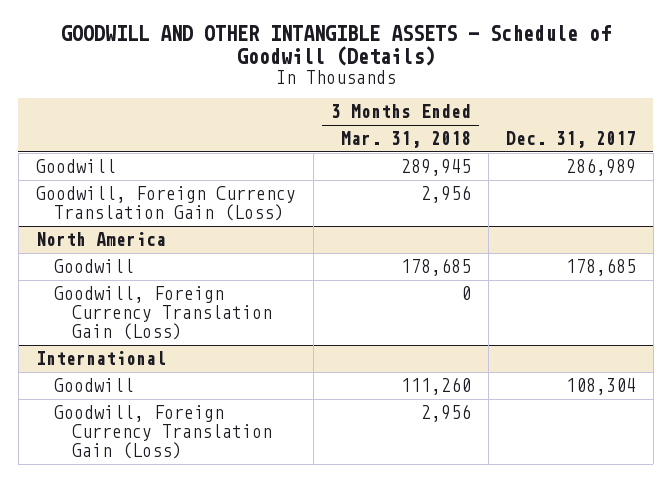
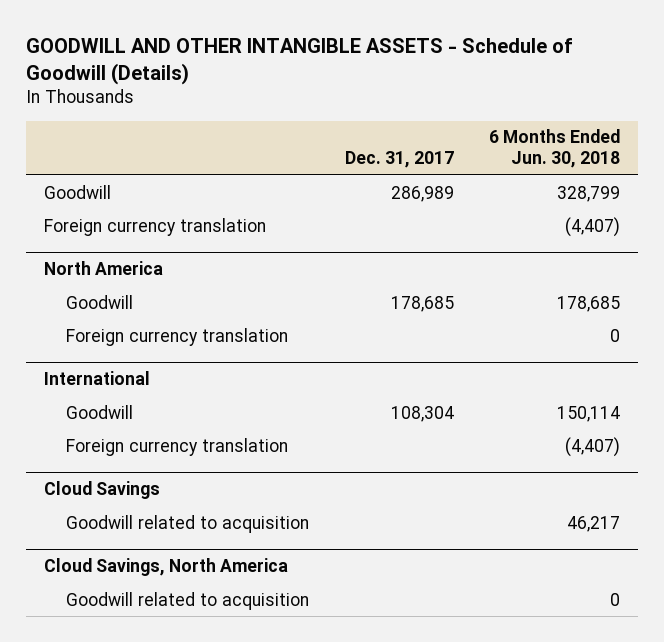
- | 3 Months Ended Mar. 31, 2018 | Dec. 31, 2017
+ | Dec. 31, 2017 | 6 Months Ended Jun. 30, 2018
- Goodwill, Foreign Currency Translation Gain (Loss) | 2,956 |
+ Foreign currency translation | | (4,407)
@ North America
- Goodwill, Foreign Currency Translation Gain (Loss) | 0 |
+ Foreign currency translation | | 0
@ International
- Goodwill, Foreign Currency Translation Gain (Loss) | 2,956 |
+ Foreign currency translation | | (4,407)
+ Cloud Savings
+ Goodwill related to acquisition | | 46,217
+ Cloud Savings, North America
+ Goodwill related to acquisition | | 0

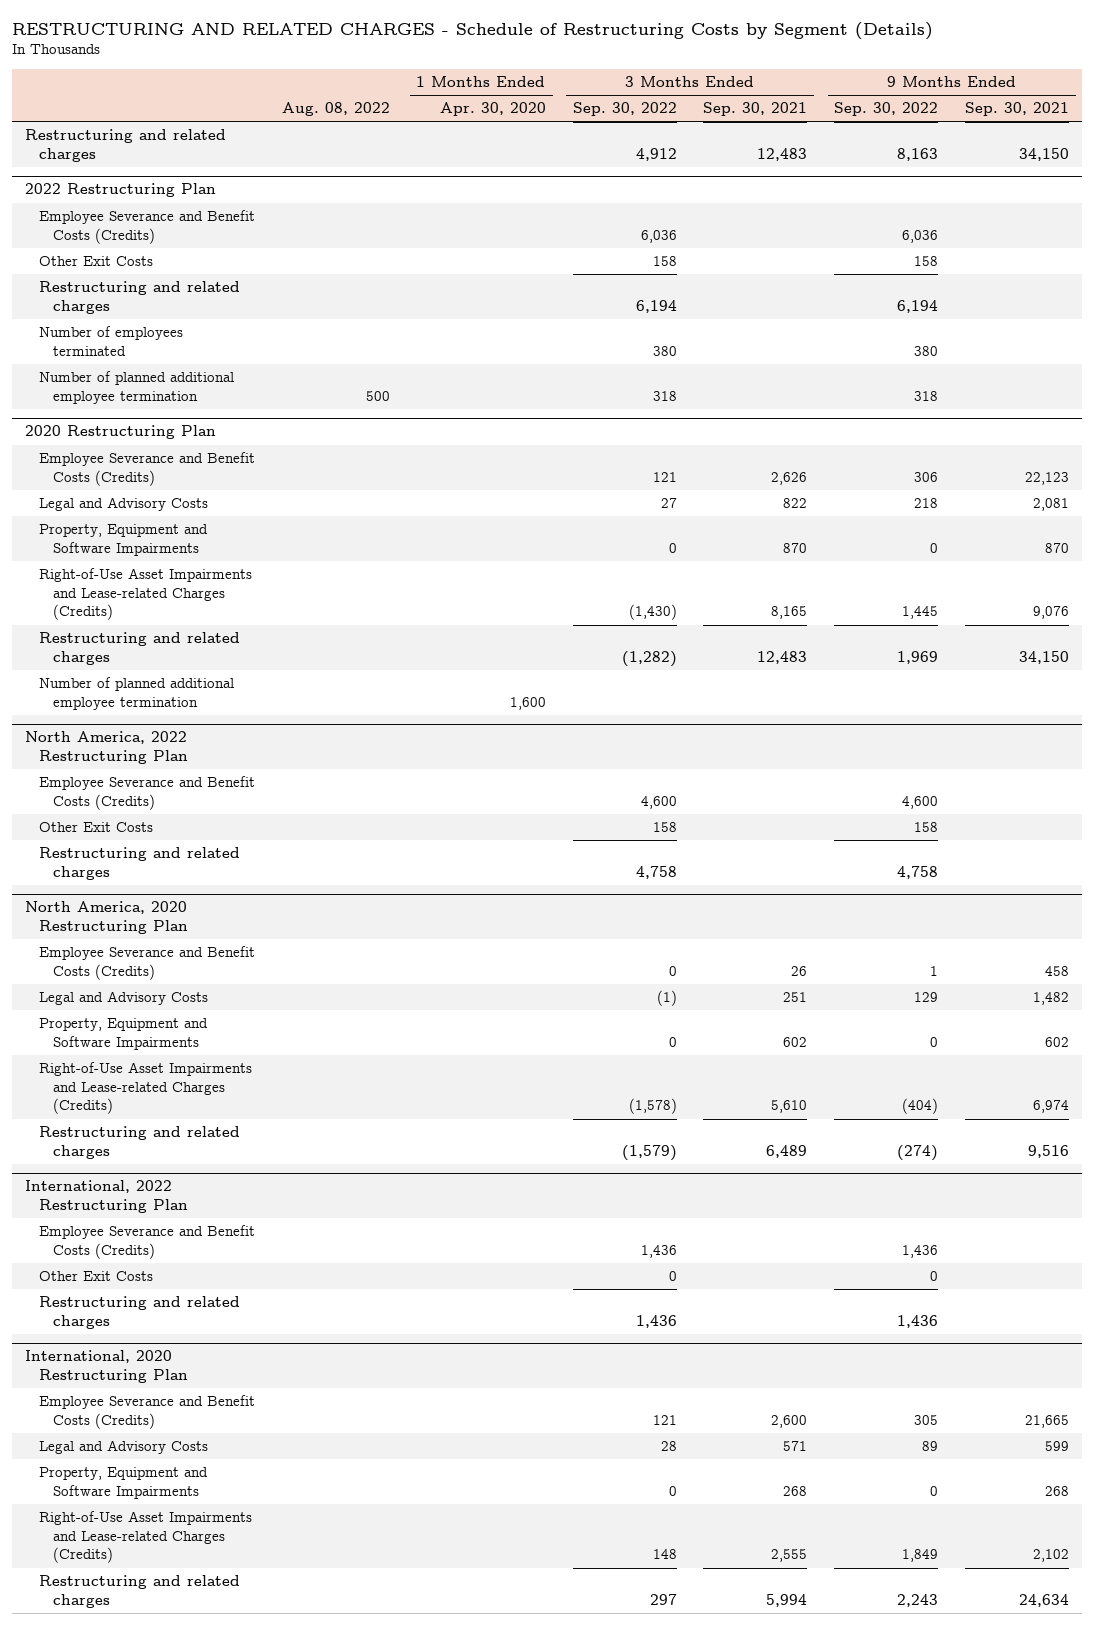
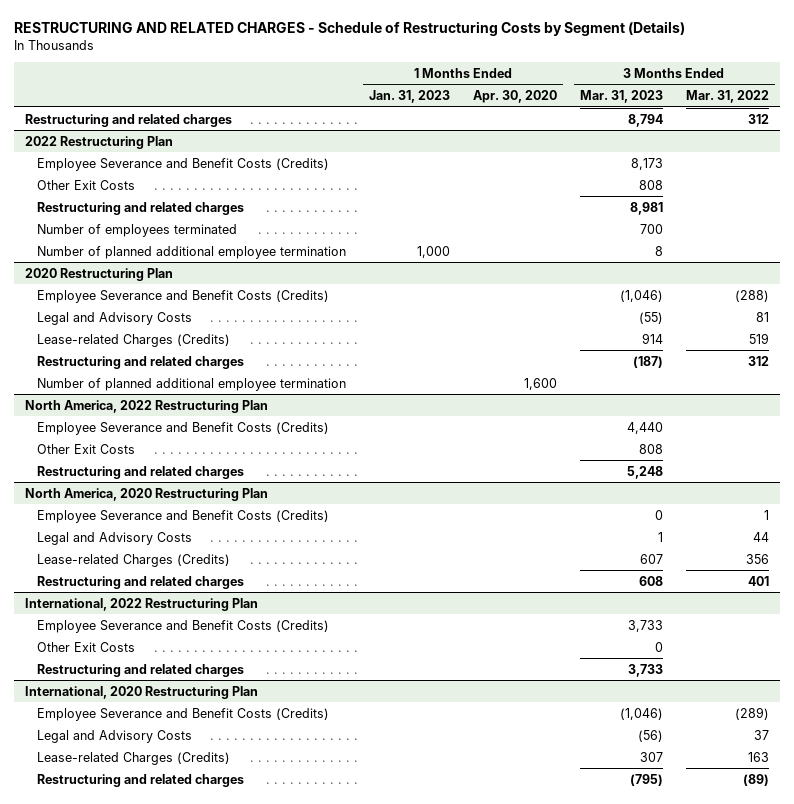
- | Aug. 08, 2022 | 1 Months Ended Apr. 30, 2020 | 3 Months Ended Sep. 30, 2022 | 3 Months Ended Sep. 30, 2021 | 9 Months Ended Sep. 30, 2022 | 9 Months Ended Sep. 30, 2021
+ | 1 Months Ended Jan. 31, 2023 | 1 Months Ended Apr. 30, 2020 | 3 Months Ended Mar. 31, 2023 | 3 Months Ended Mar. 31, 2022
@ 2020 Restructuring Plan
- Property, Equipment and Software Impairments | | | 0 | 870 | 0 | 870
- Right-of-Use Asset Impairments and Lease-related Charges (Credits) | | | (1,430) | 8,165 | 1,445 | 9,076
+ Lease-related Charges (Credits) | | | 914 | 519
@ North America, 2020 Restructuring Plan
- Property, Equipment and Software Impairments | | | 0 | 602 | 0 | 602
- Right-of-Use Asset Impairments and Lease-related Charges (Credits) | | | (1,578) | 5,610 | (404) | 6,974
+ Lease-related Charges (Credits) | | | 607 | 356
@ International, 2020 Restructuring Plan
- Property, Equipment and Software Impairments | | | 0 | 268 | 0 | 268
- Right-of-Use Asset Impairments and Lease-related Charges (Credits) | | | 148 | 2,555 | 1,849 | 2,102
+ Lease-related Charges (Credits) | | | 307 | 163

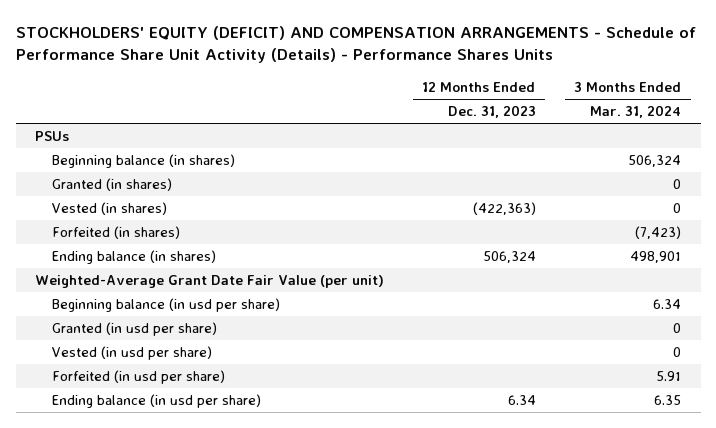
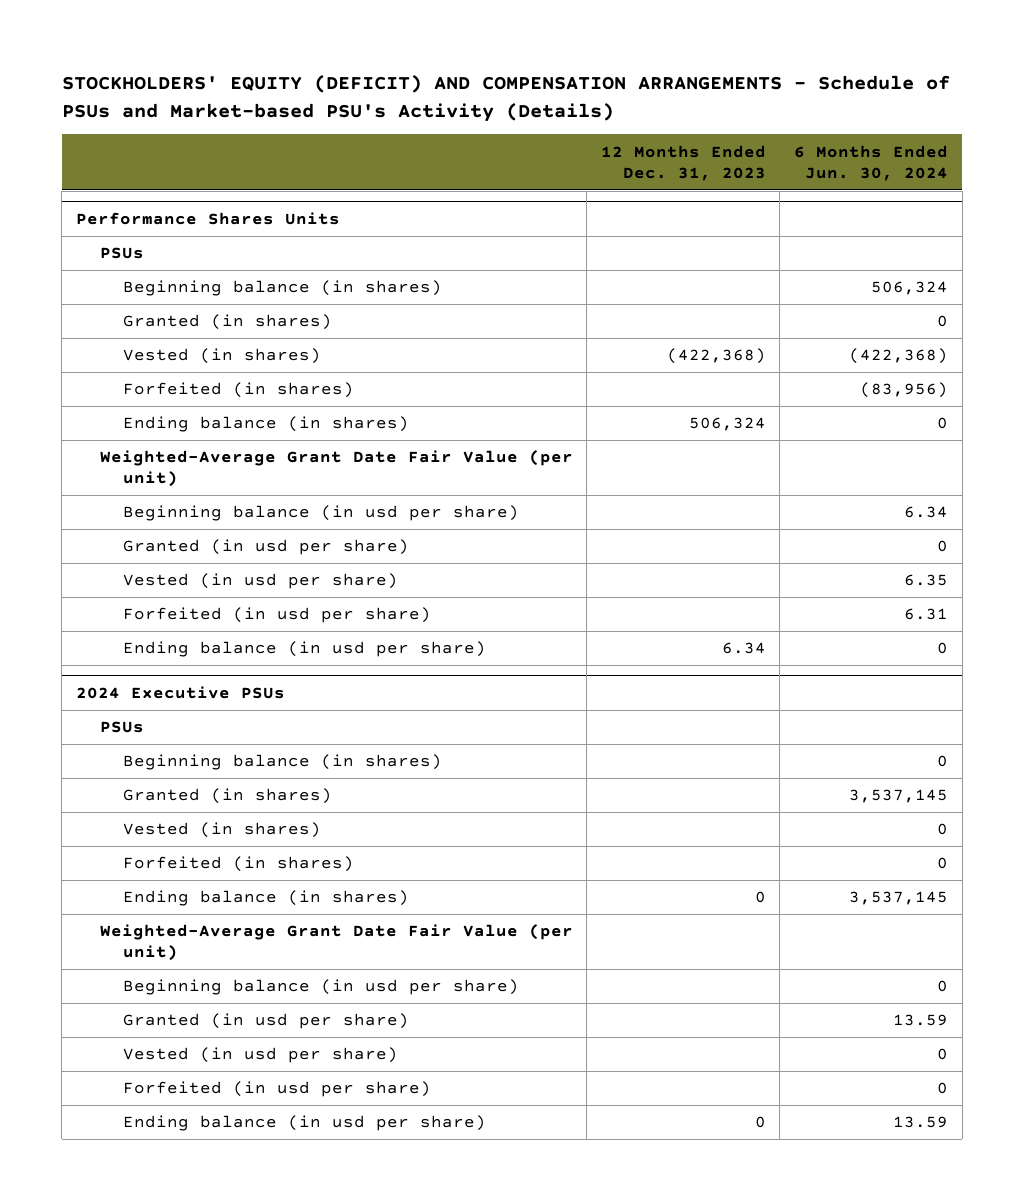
- STOCKHOLDERS' EQUITY (DEFICIT) AND COMPENSATION ARRANGEMENTS - Schedule of Performance Share Unit Activity (Details) - Performance Shares Units
+ STOCKHOLDERS' EQUITY (DEFICIT) AND COMPENSATION ARRANGEMENTS - Schedule of PSUs and Market-based PSU's Activity (Details)
- | 12 Months Ended Dec. 31, 2023 | 3 Months Ended Mar. 31, 2024
+ | 12 Months Ended Dec. 31, 2023 | 6 Months Ended Jun. 30, 2024
+ Performance Shares Units
- Vested (in shares) | (422,363) | 0
+ Vested (in shares) | (422,368) | (422,368)
+ 2024 Executive PSUs
+ PSUs
+ Beginning balance (in shares) | | 0
+ Granted (in shares) | | 3,537,145
+ Vested (in shares) | | 0
+ Forfeited (in shares) | | 0
+ Ending balance (in shares) | 0 | 3,537,145
+ Weighted-Average Grant Date Fair Value (per unit)
+ Beginning balance (in usd per share) | | 0
+ Granted (in usd per share) | | 13.59
+ Vested (in usd per share) | | 0
+ Forfeited (in usd per share) | | 0
+ Ending balance (in usd per share) | 0 | 13.59

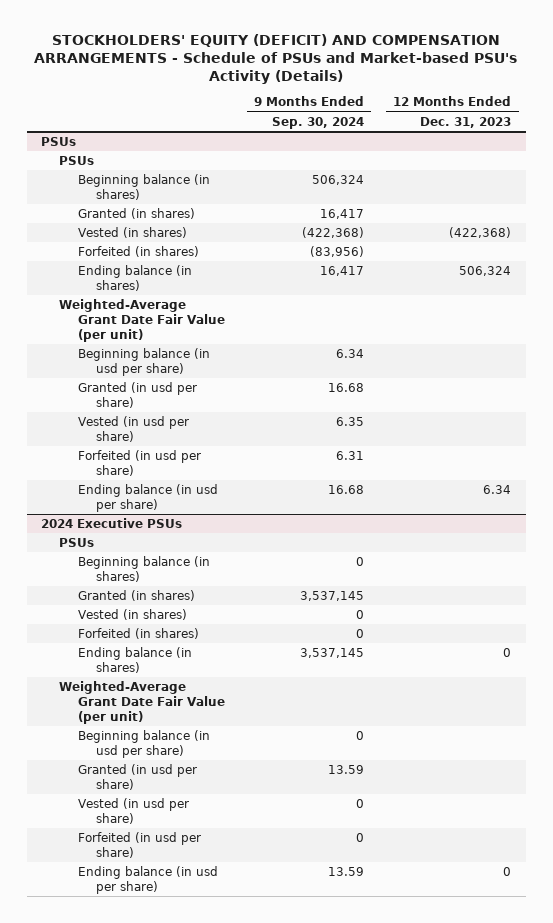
- | 12 Months Ended Dec. 31, 2023 | 6 Months Ended Jun. 30, 2024
+ | 9 Months Ended Sep. 30, 2024 | 12 Months Ended Dec. 31, 2023
- Performance Shares Units
+ PSUs

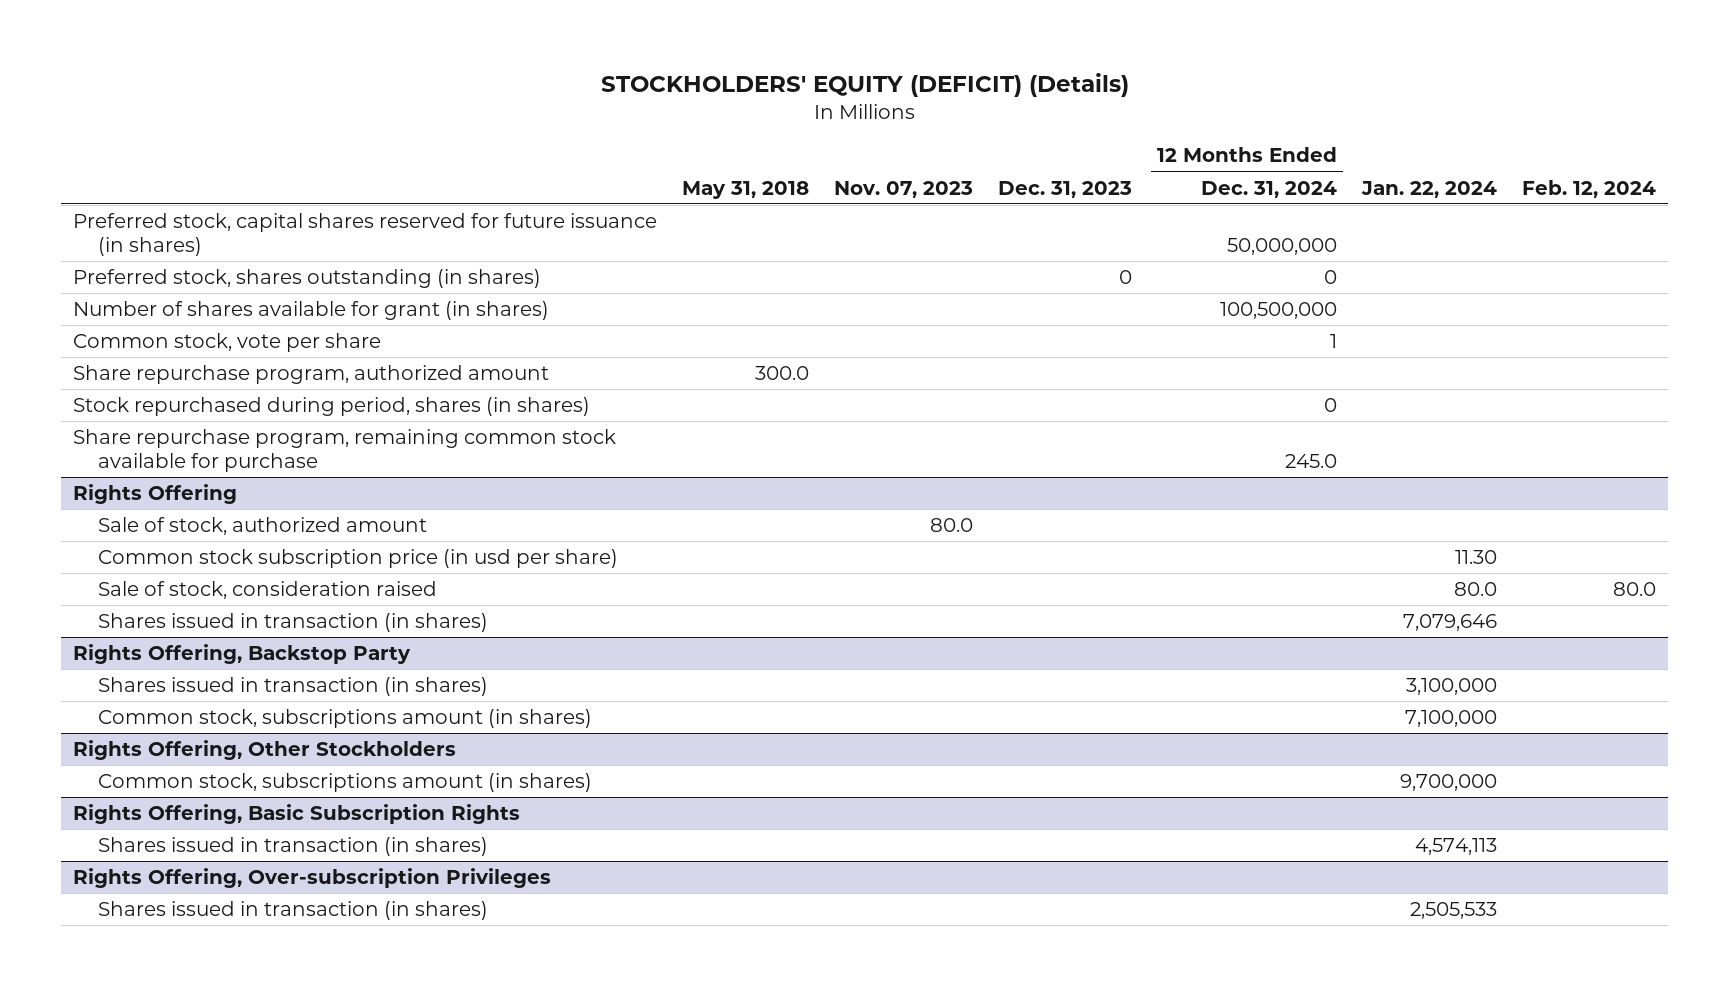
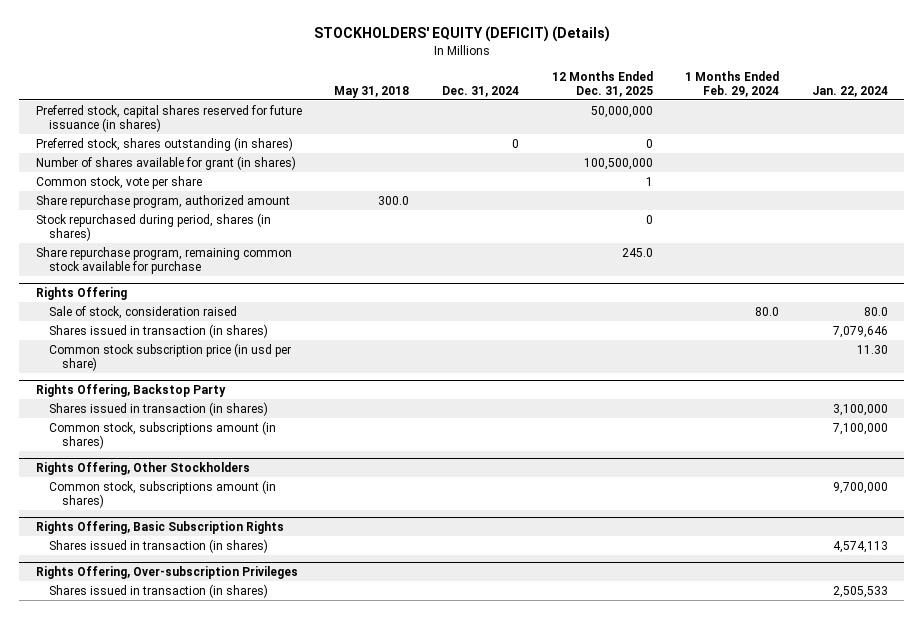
- | May 31, 2018 | Nov. 07, 2023 | Dec. 31, 2023 | 12 Months Ended Dec. 31, 2024 | Jan. 22, 2024 | Feb. 12, 2024
+ | May 31, 2018 | Dec. 31, 2024 | 12 Months Ended Dec. 31, 2025 | 1 Months Ended Feb. 29, 2024 | Jan. 22, 2024
@ Rights Offering
- Sale of stock, authorized amount | | 80.0 | | | |
moved down: Common stock subscription price (in usd per share) | | | | | 11.30

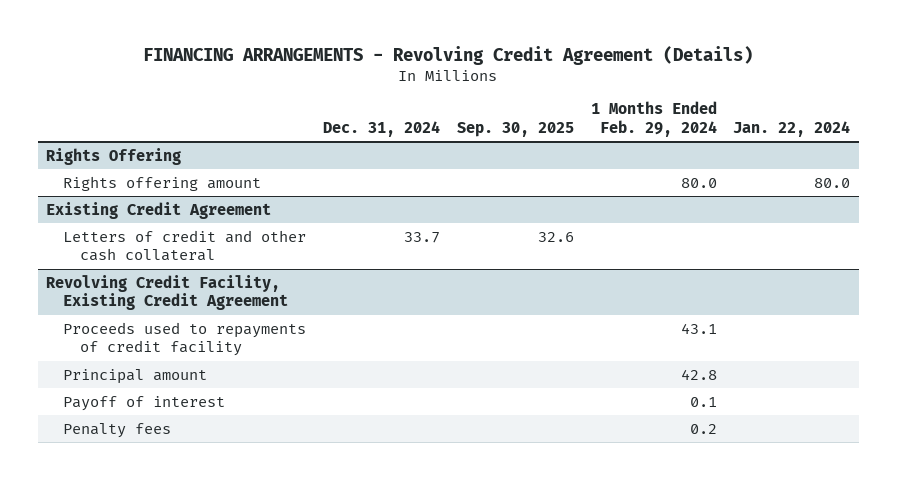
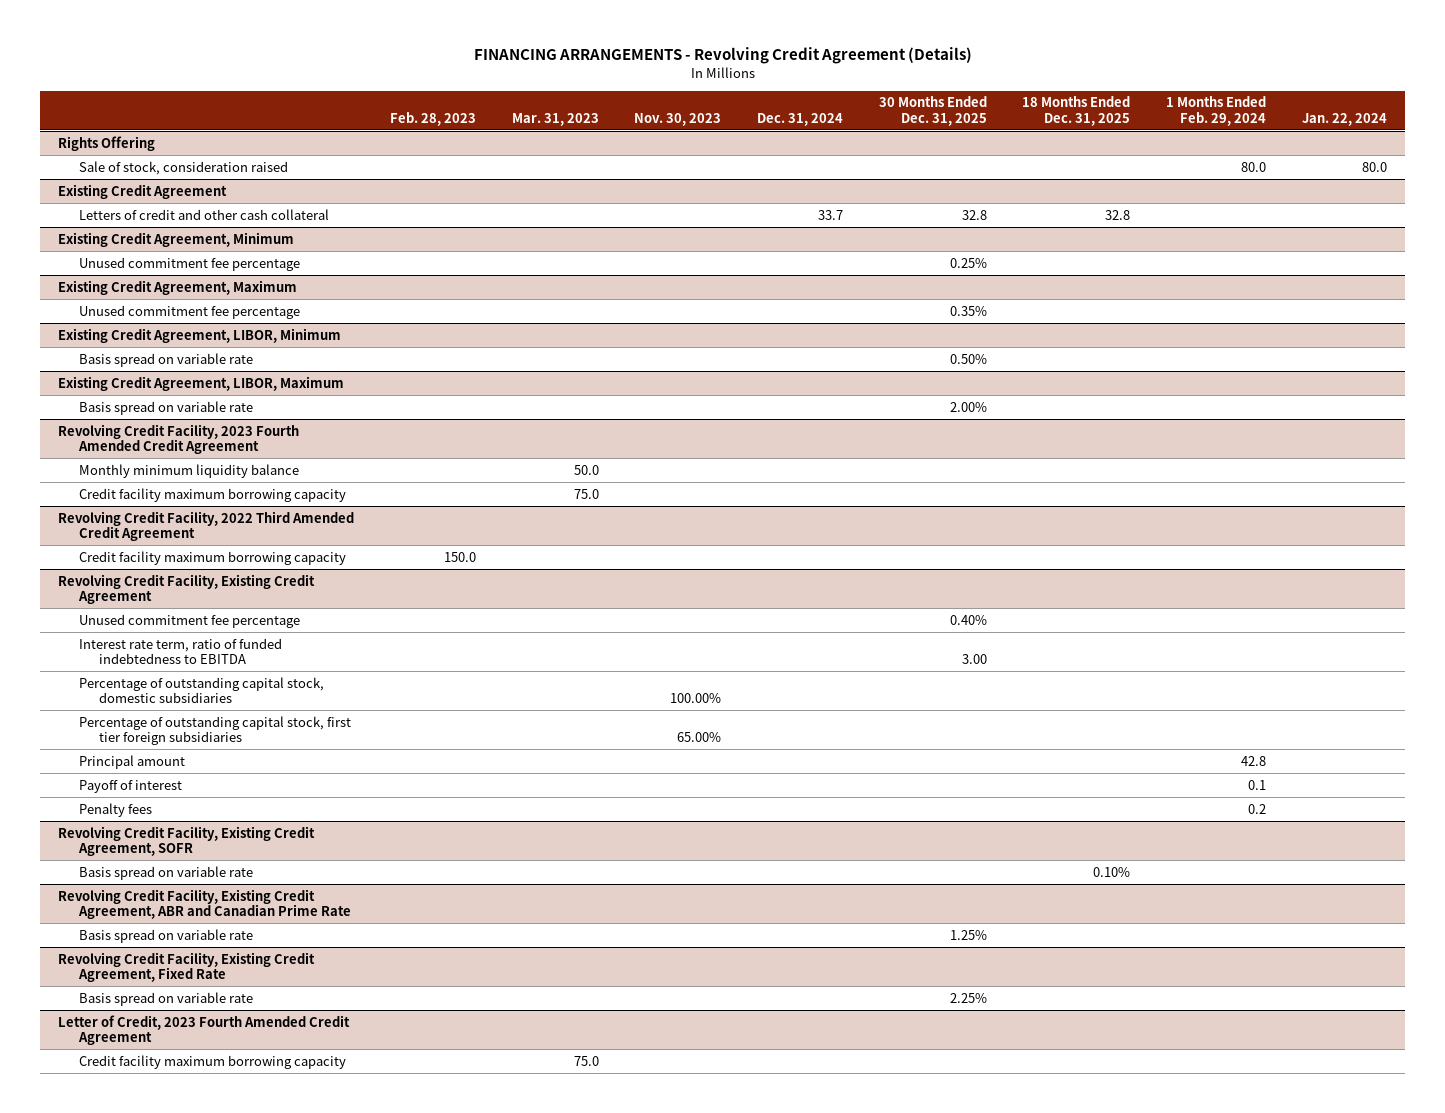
- | Dec. 31, 2024 | Sep. 30, 2025 | 1 Months Ended Feb. 29, 2024 | Jan. 22, 2024
+ | Feb. 28, 2023 | Mar. 31, 2023 | Nov. 30, 2023 | Dec. 31, 2024 | 30 Months Ended Dec. 31, 2025 | 18 Months Ended Dec. 31, 2025 | 1 Months Ended Feb. 29, 2024 | Jan. 22, 2024
@ Rights Offering
- Rights offering amount | | | 80.0 | 80.0
+ Sale of stock, consideration raised | | | | | | | 80.0 | 80.0
+ Existing Credit Agreement, Minimum
+ Unused commitment fee percentage | | | | | 0.25% | | |
+ Existing Credit Agreement, Maximum
+ Unused commitment fee percentage | | | | | 0.35% | | |
+ Existing Credit Agreement, LIBOR, Minimum
+ Basis spread on variable rate | | | | | 0.50% | | |
+ Existing Credit Agreement, LIBOR, Maximum
+ Basis spread on variable rate | | | | | 2.00% | | |
+ Revolving Credit Facility, 2023 Fourth Amended Credit Agreement
+ Monthly minimum liquidity balance | | 50.0 | | | | | |
+ Credit facility maximum borrowing capacity | | 75.0 | | | | | |
+ Revolving Credit Facility, 2022 Third Amended Credit Agreement
+ Credit facility maximum borrowing capacity | 150.0 | | | | | | |
@ Revolving Credit Facility, Existing Credit Agreement
- Proceeds used to repayments of credit facility | | | 43.1 |
+ Unused commitment fee percentage | | | | | 0.40% | | |
+ Interest rate term, ratio of funded indebtedness to EBITDA | | | | | 3.00 | | |
+ Percentage of outstanding capital stock, domestic subsidiaries | | | 100.00% | | | | |
+ Percentage of outstanding capital stock, first tier foreign subsidiaries | | | 65.00% | | | | |
+ Revolving Credit Facility, Existing Credit Agreement, SOFR
+ Basis spread on variable rate | | | | | | 0.10% | |
+ Revolving Credit Facility, Existing Credit Agreement, ABR and Canadian Prime Rate
+ Basis spread on variable rate | | | | | 1.25% | | |
+ Revolving Credit Facility, Existing Credit Agreement, Fixed Rate
+ Basis spread on variable rate | | | | | 2.25% | | |
+ Letter of Credit, 2023 Fourth Amended Credit Agreement
+ Credit facility maximum borrowing capacity | | 75.0 | | | | | |

